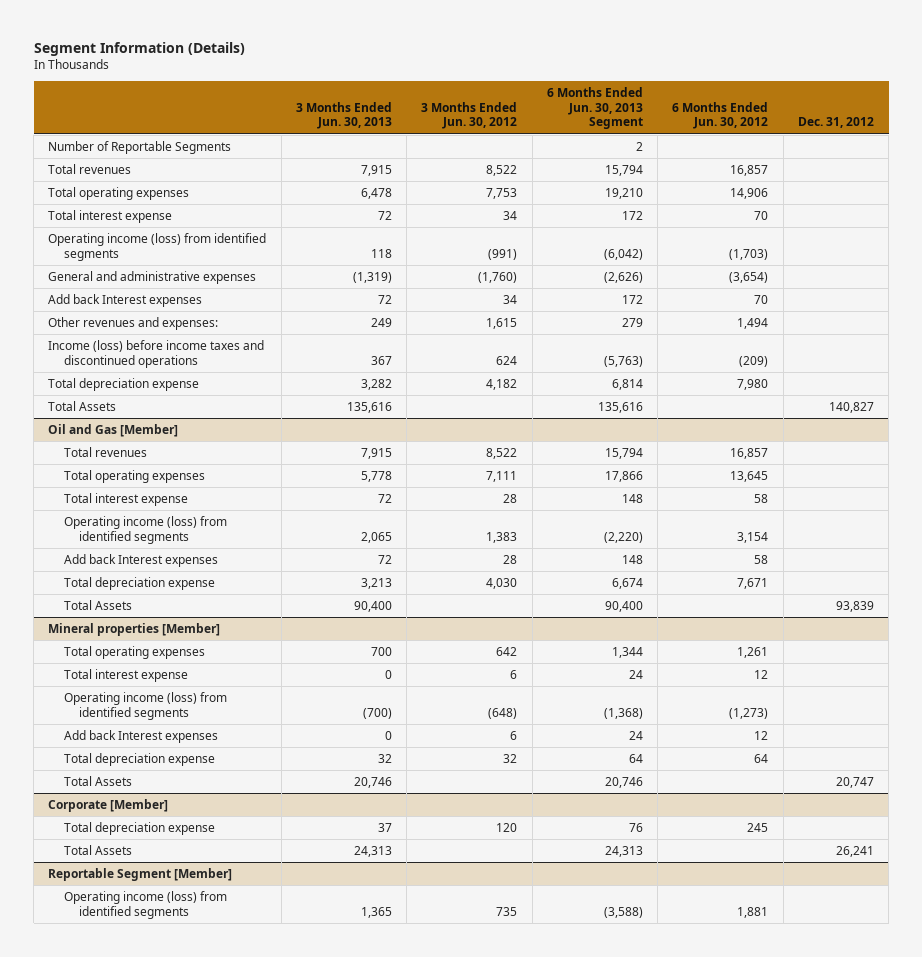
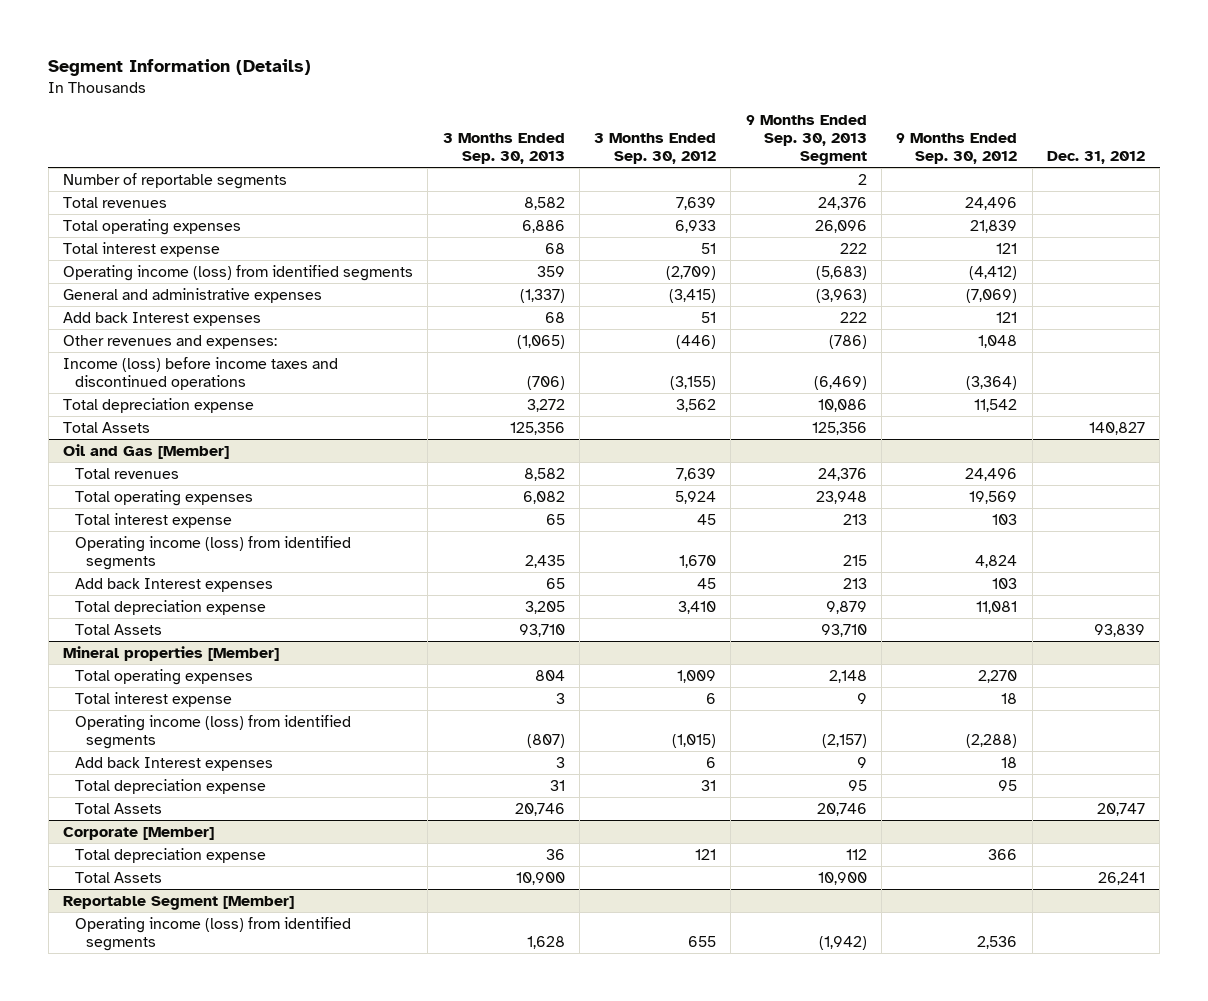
- | 3 Months Ended Jun. 30, 2013 | 3 Months Ended Jun. 30, 2012 | 6 Months Ended Jun. 30, 2013 Segment | 6 Months Ended Jun. 30, 2012 | Dec. 31, 2012
+ | 3 Months Ended Sep. 30, 2013 | 3 Months Ended Sep. 30, 2012 | 9 Months Ended Sep. 30, 2013 Segment | 9 Months Ended Sep. 30, 2012 | Dec. 31, 2012
- Number of Reportable Segments | | | 2 | |
+ Number of reportable segments | | | 2 | |

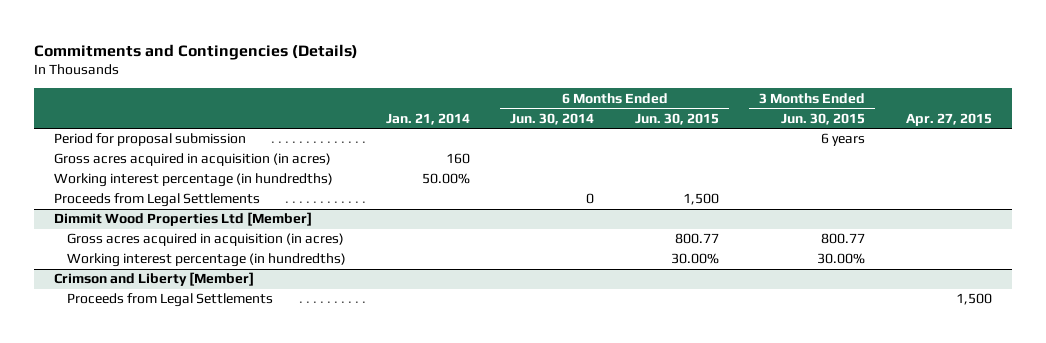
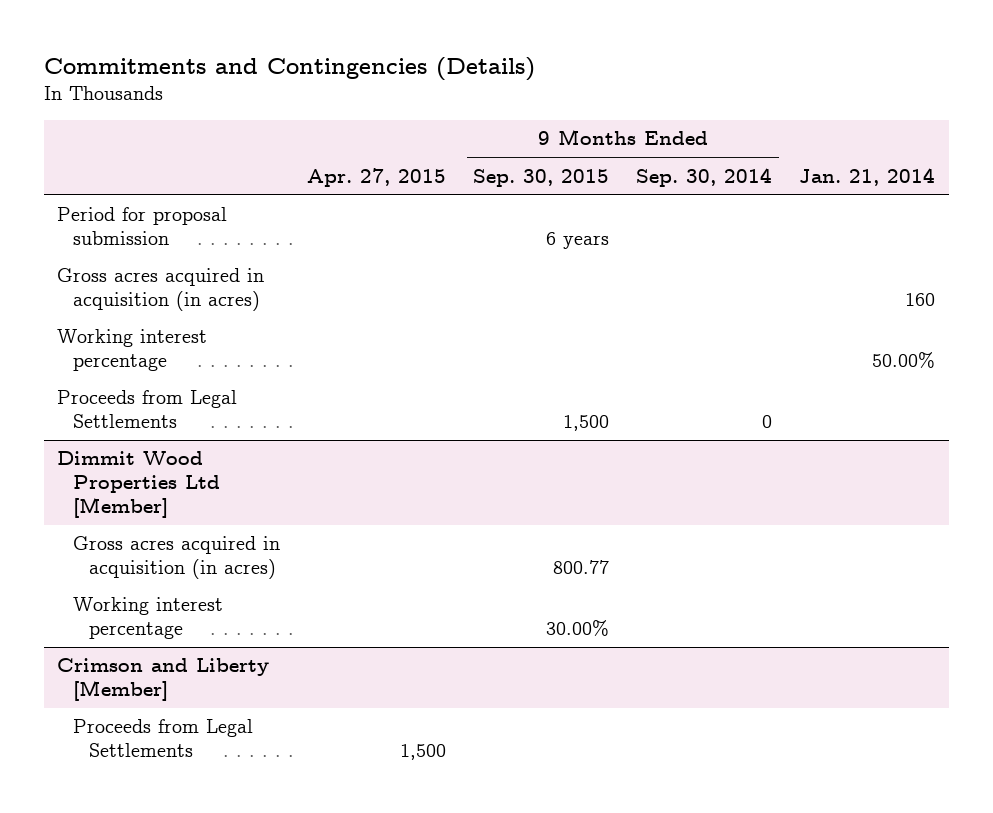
- | Jan. 21, 2014 | 6 Months Ended Jun. 30, 2014 | 6 Months Ended Jun. 30, 2015 | 3 Months Ended Jun. 30, 2015 | Apr. 27, 2015
+ | Apr. 27, 2015 | 9 Months Ended Sep. 30, 2015 | 9 Months Ended Sep. 30, 2014 | Jan. 21, 2014
- Working interest percentage (in hundredths) | 50.00% | | | |
+ Working interest percentage | | | | 50.00%
@ Dimmit Wood Properties Ltd [Member]
- Working interest percentage (in hundredths) | | | 30.00% | 30.00% |
+ Working interest percentage | | 30.00% | |

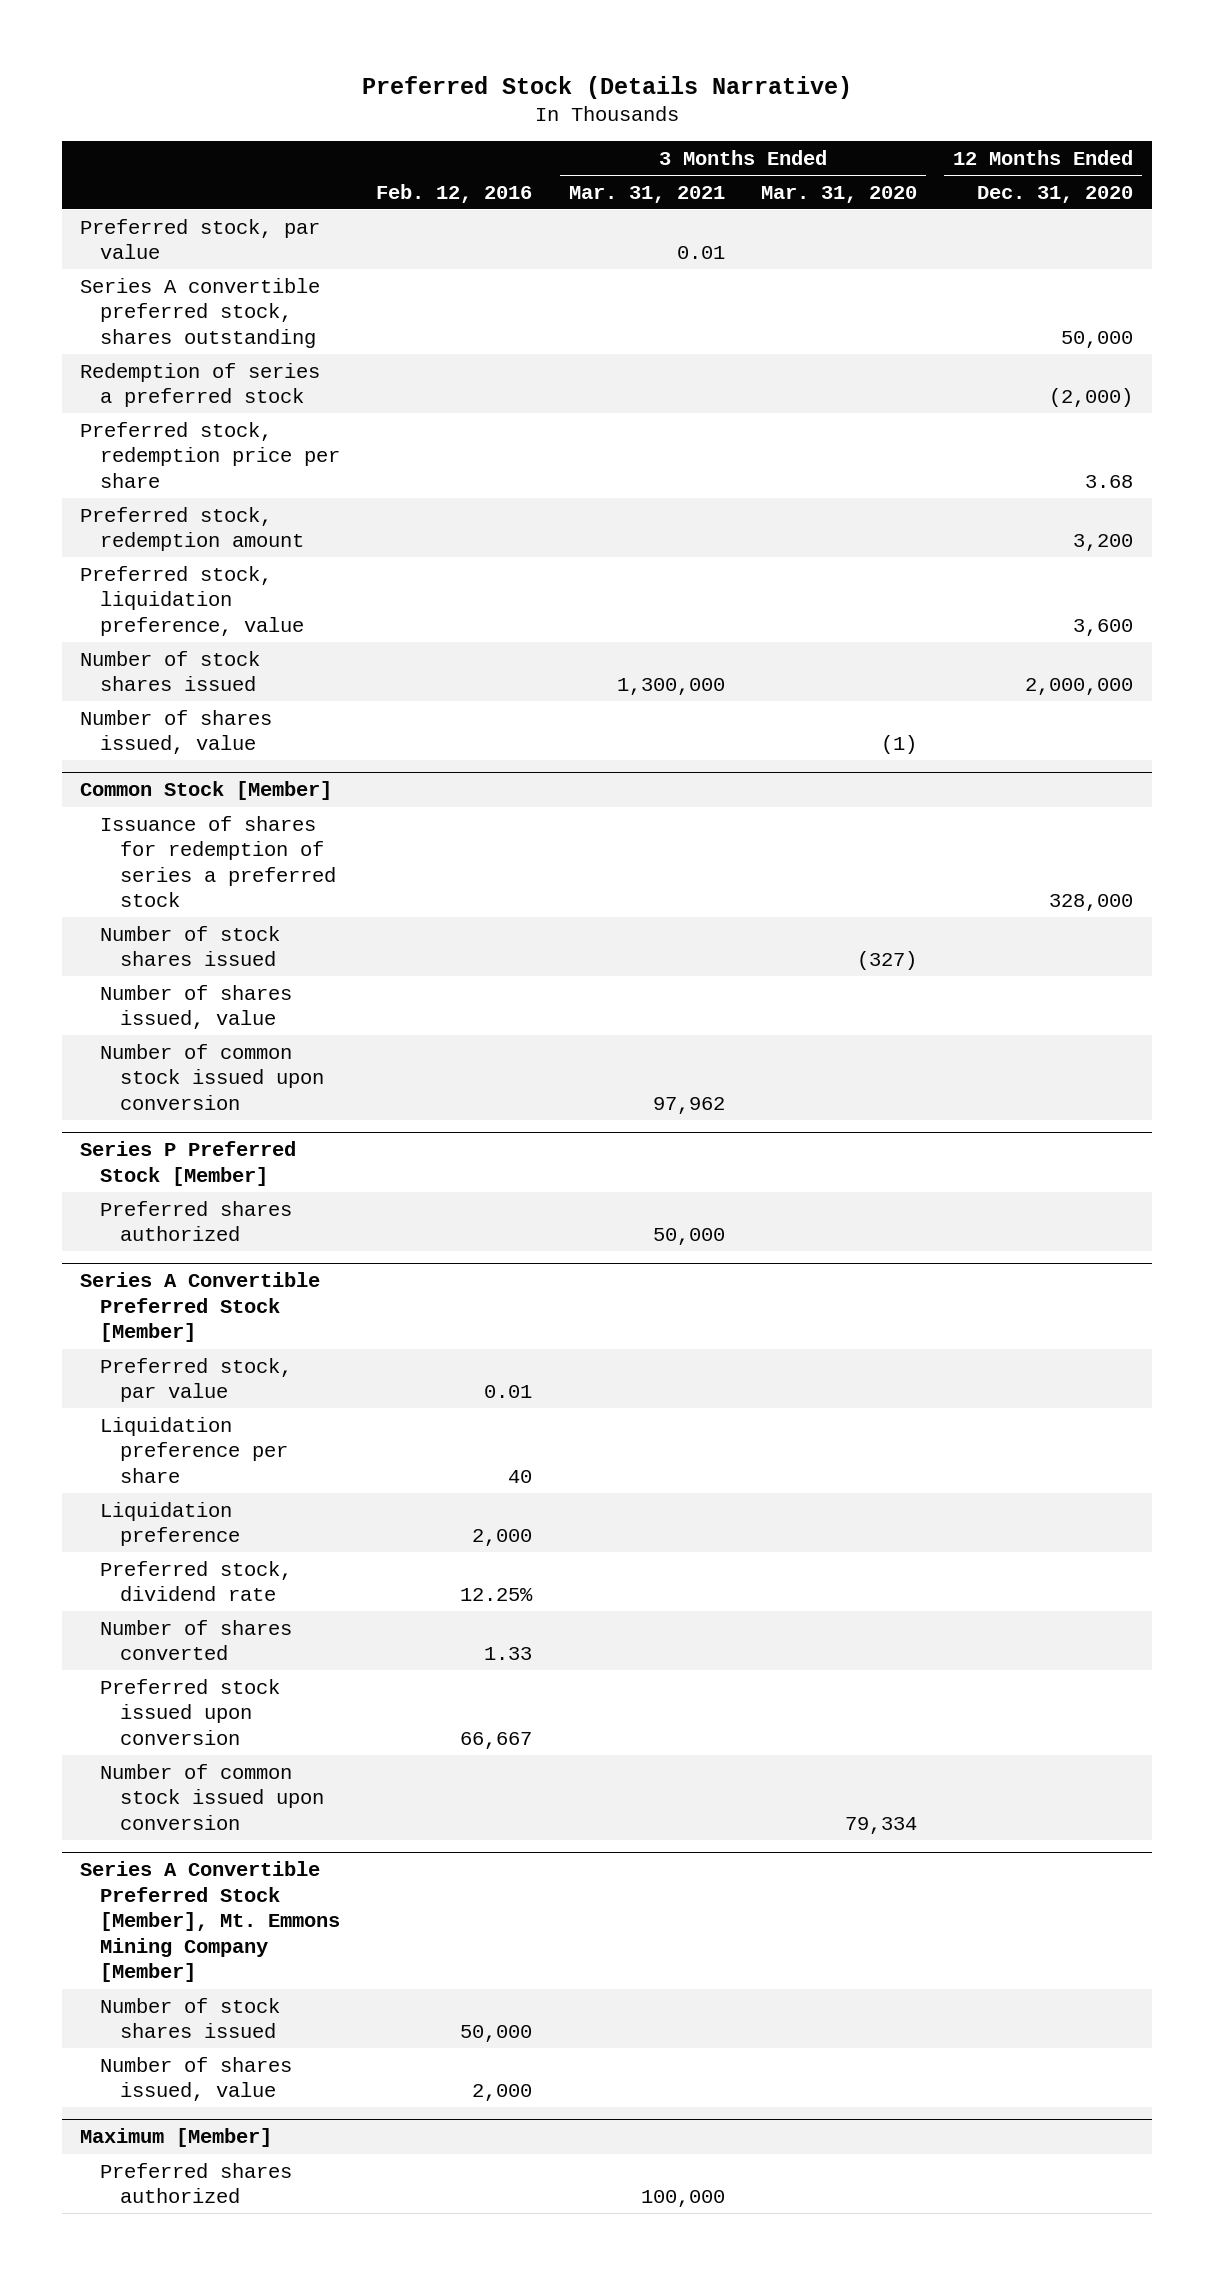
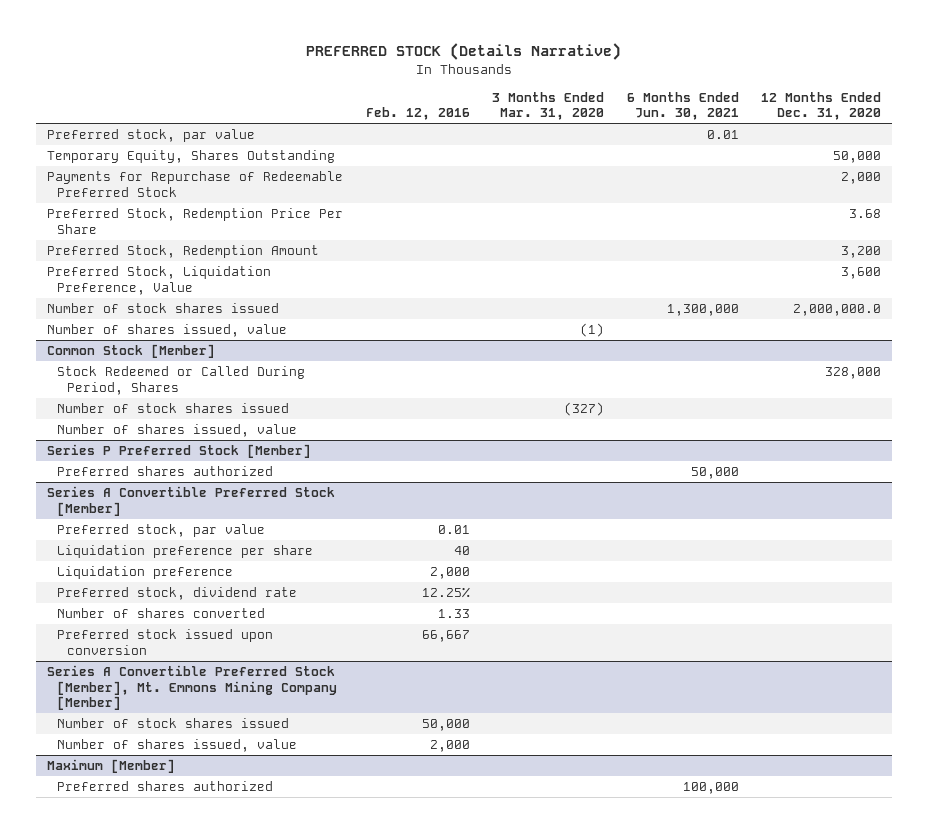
- Preferred Stock (Details Narrative)
+ PREFERRED STOCK (Details Narrative)
- | Feb. 12, 2016 | 3 Months Ended Mar. 31, 2021 | 3 Months Ended Mar. 31, 2020 | 12 Months Ended Dec. 31, 2020
+ | Feb. 12, 2016 | 3 Months Ended Mar. 31, 2020 | 6 Months Ended Jun. 30, 2021 | 12 Months Ended Dec. 31, 2020
- Series A convertible preferred stock, shares outstanding | | | | 50,000
- Redemption of series a preferred stock | | | | (2,000)
- Preferred stock, redemption price per share | | | | 3.68
- Preferred stock, redemption amount | | | | 3,200
- Preferred stock, liquidation preference, value | | | | 3,600
- Number of stock shares issued | | 1,300,000 | | 2,000,000
+ Temporary Equity, Shares Outstanding | | | | 50,000
+ Payments for Repurchase of Redeemable Preferred Stock | | | | 2,000
+ Preferred Stock, Redemption Price Per Share | | | | 3.68
+ Preferred Stock, Redemption Amount | | | | 3,200
+ Preferred Stock, Liquidation Preference, Value | | | | 3,600
+ Number of stock shares issued | | | 1,300,000 | 2,000,000.0
@ Common Stock [Member]
- Issuance of shares for redemption of series a preferred stock | | | | 328,000
+ Stock Redeemed or Called During Period, Shares | | | | 328,000
- Number of common stock issued upon conversion | | 97,962 | |
@ Series A Convertible Preferred Stock [Member]
- Number of common stock issued upon conversion | | | 79,334 |

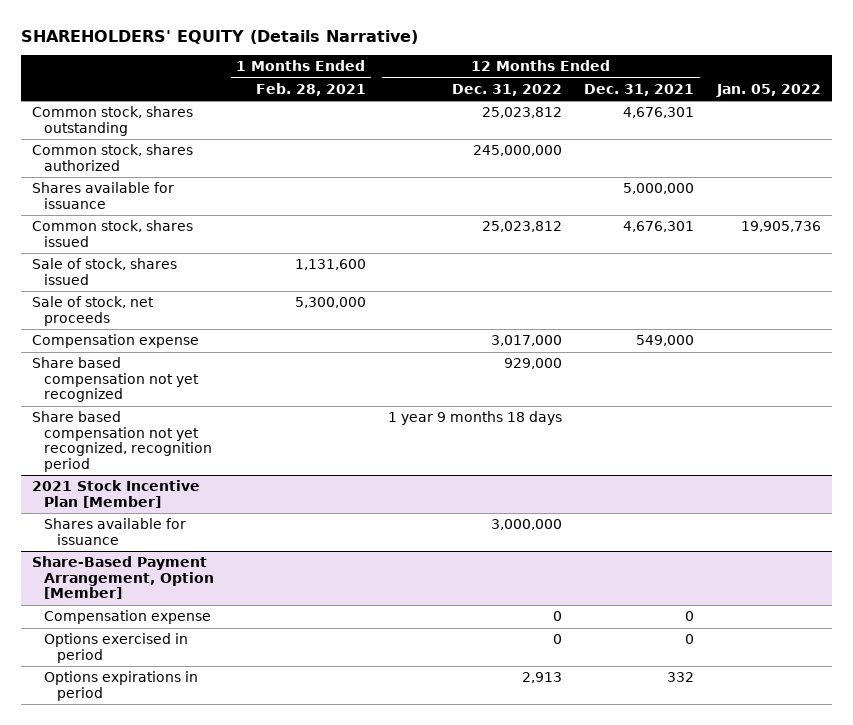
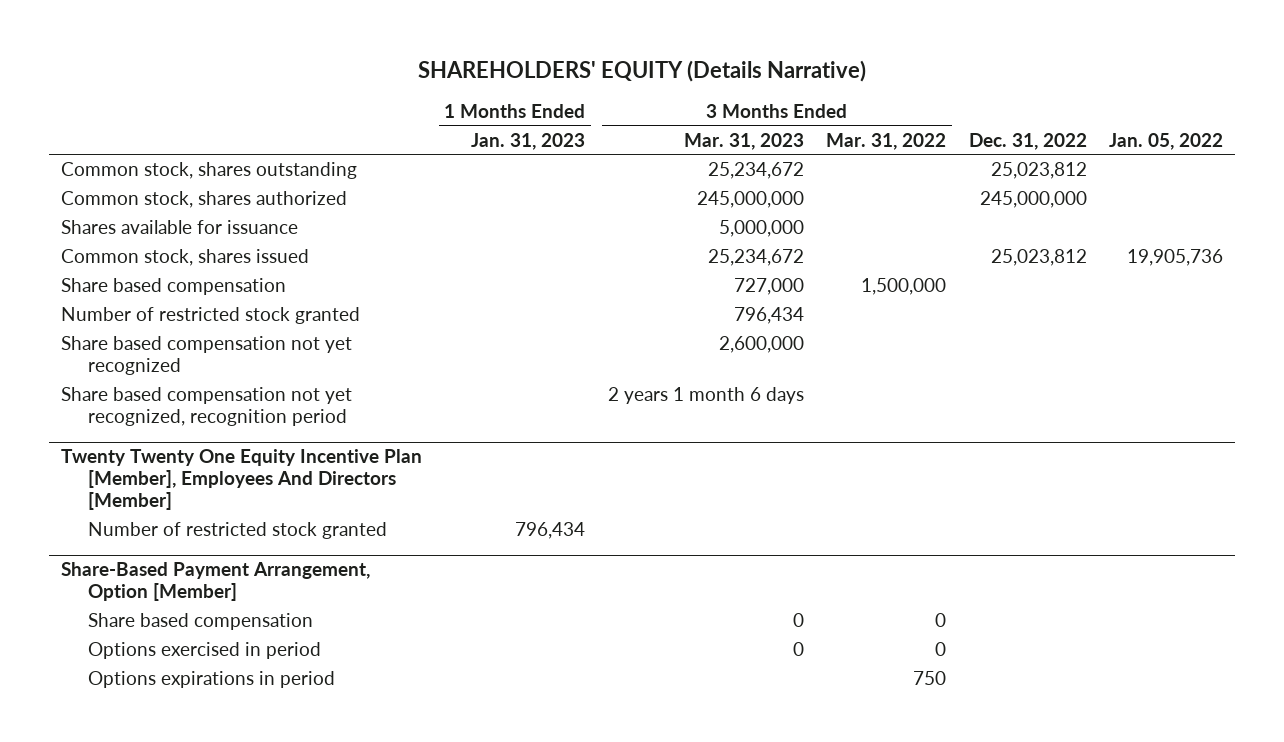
- | 1 Months Ended Feb. 28, 2021 | 12 Months Ended Dec. 31, 2022 | 12 Months Ended Dec. 31, 2021 | Jan. 05, 2022
+ | 1 Months Ended Jan. 31, 2023 | 3 Months Ended Mar. 31, 2023 | 3 Months Ended Mar. 31, 2022 | Dec. 31, 2022 | Jan. 05, 2022
- Sale of stock, shares issued | 1,131,600 | | |
- Sale of stock, net proceeds | 5,300,000 | | |
- Compensation expense | | 3,017,000 | 549,000 |
+ Share based compensation | | 727,000 | 1,500,000 | |
+ Number of restricted stock granted | | 796,434 | | |
- 2021 Stock Incentive Plan [Member]
- Shares available for issuance | | 3,000,000 | |
+ Twenty Twenty One Equity Incentive Plan [Member], Employees And Directors [Member]
+ Number of restricted stock granted | 796,434 | | | |
@ Share-Based Payment Arrangement, Option [Member]
- Compensation expense | | 0 | 0 |
+ Share based compensation | | 0 | 0 | |

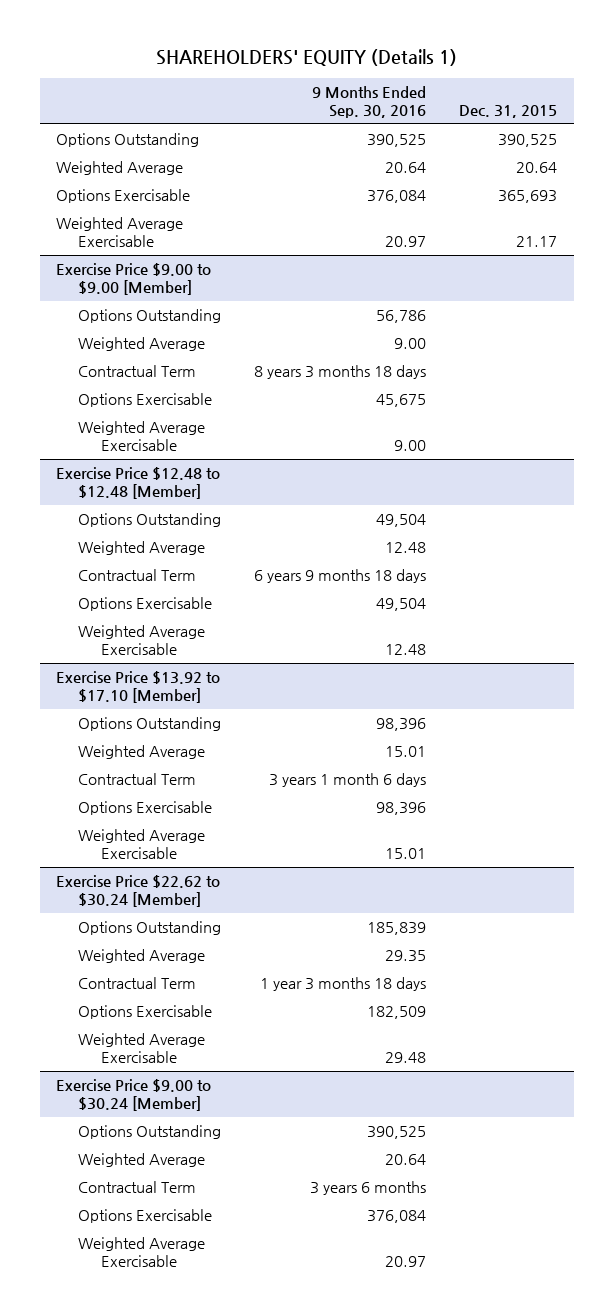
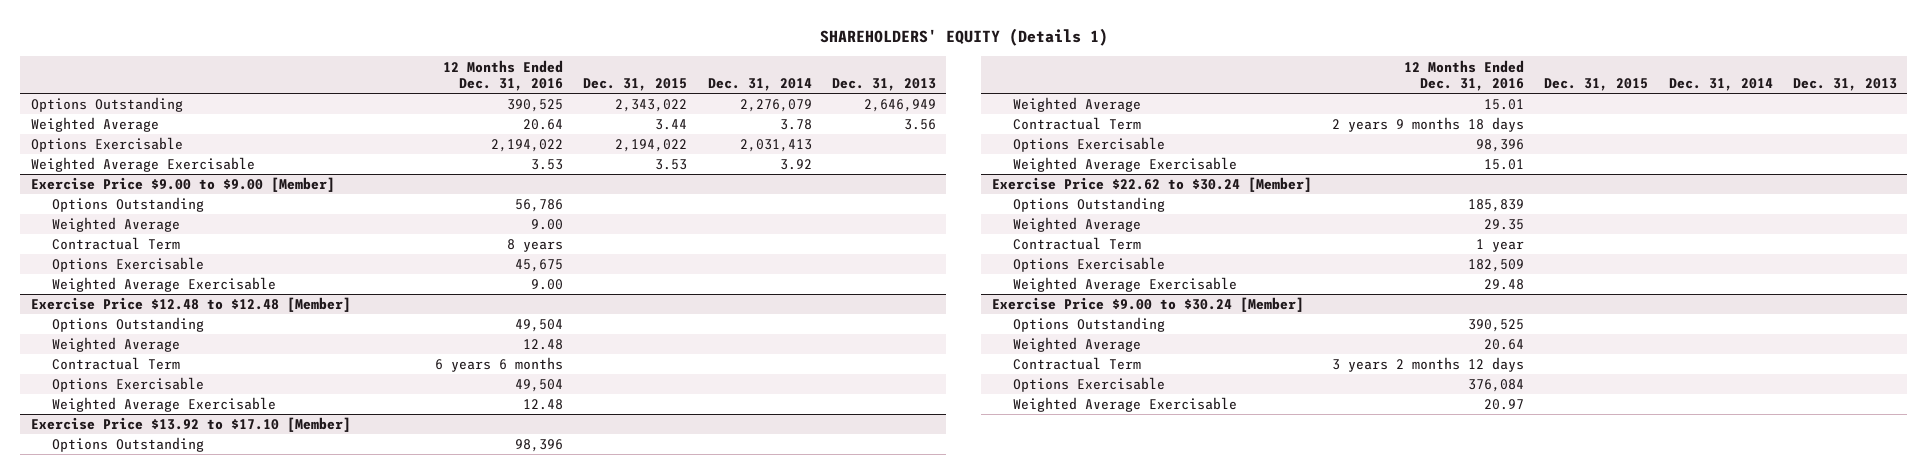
- | 9 Months Ended Sep. 30, 2016 | Dec. 31, 2015
+ | 12 Months Ended Dec. 31, 2016 | Dec. 31, 2015 | Dec. 31, 2014 | Dec. 31, 2013
- Options Outstanding | 390,525 | 390,525
- Weighted Average | 20.64 | 20.64
- Options Exercisable | 376,084 | 365,693
- Weighted Average Exercisable | 20.97 | 21.17
+ Options Outstanding | 390,525 | 2,343,022 | 2,276,079 | 2,646,949
+ Weighted Average | 20.64 | 3.44 | 3.78 | 3.56
+ Options Exercisable | 2,194,022 | 2,194,022 | 2,031,413 |
+ Weighted Average Exercisable | 3.53 | 3.53 | 3.92 |

